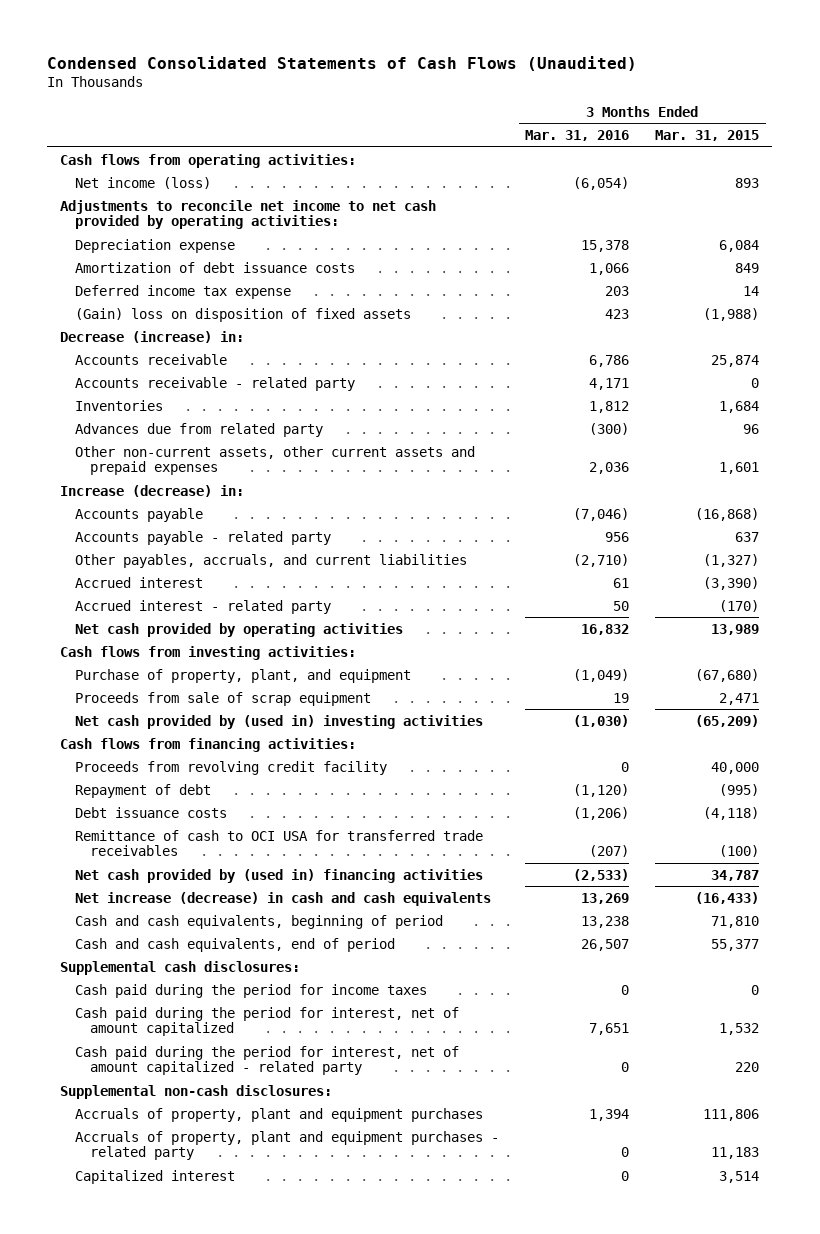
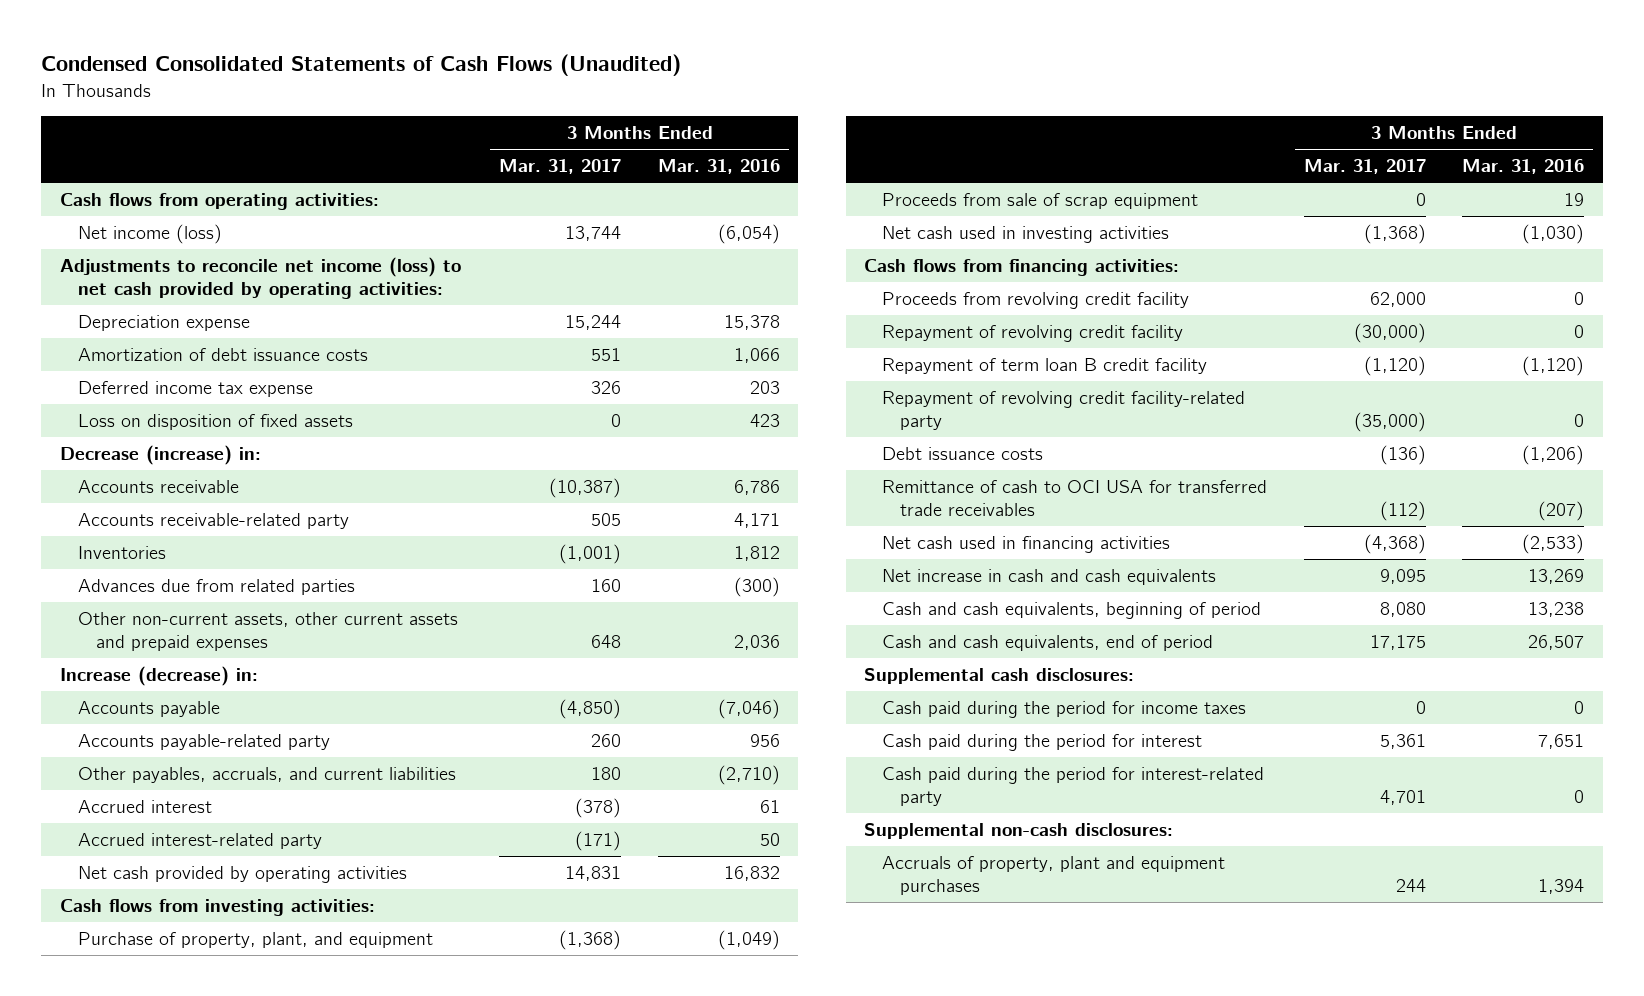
- | 3 Months Ended Mar. 31, 2016 | 3 Months Ended Mar. 31, 2015
+ | 3 Months Ended Mar. 31, 2017 | 3 Months Ended Mar. 31, 2016
- Adjustments to reconcile net income to net cash provided by operating activities:
+ Adjustments to reconcile net income (loss) to net cash provided by operating activities:
- (Gain) loss on disposition of fixed assets | 423 | (1,988)
+ Loss on disposition of fixed assets | 0 | 423
- Accounts receivable - related party | 4,171 | 0
+ Accounts receivable-related party | 505 | 4,171
- Advances due from related party | (300) | 96
+ Advances due from related parties | 160 | (300)
- Accounts payable - related party | 956 | 637
+ Accounts payable-related party | 260 | 956
- Accrued interest - related party | 50 | (170)
+ Accrued interest-related party | (171) | 50
- Net cash provided by (used in) investing activities | (1,030) | (65,209)
+ Net cash used in investing activities | (1,368) | (1,030)
- Repayment of debt | (1,120) | (995)
+ Repayment of revolving credit facility | (30,000) | 0
+ Repayment of term loan B credit facility | (1,120) | (1,120)
+ Repayment of revolving credit facility-related party | (35,000) | 0
- Net cash provided by (used in) financing activities | (2,533) | 34,787
- Net increase (decrease) in cash and cash equivalents | 13,269 | (16,433)
+ Net cash used in financing activities | (4,368) | (2,533)
+ Net increase in cash and cash equivalents | 9,095 | 13,269
- Cash paid during the period for interest, net of amount capitalized | 7,651 | 1,532
- Cash paid during the period for interest, net of amount capitalized - related party | 0 | 220
+ Cash paid during the period for interest | 5,361 | 7,651
+ Cash paid during the period for interest-related party | 4,701 | 0
- Accruals of property, plant and equipment purchases - related party | 0 | 11,183
- Capitalized interest | 0 | 3,514

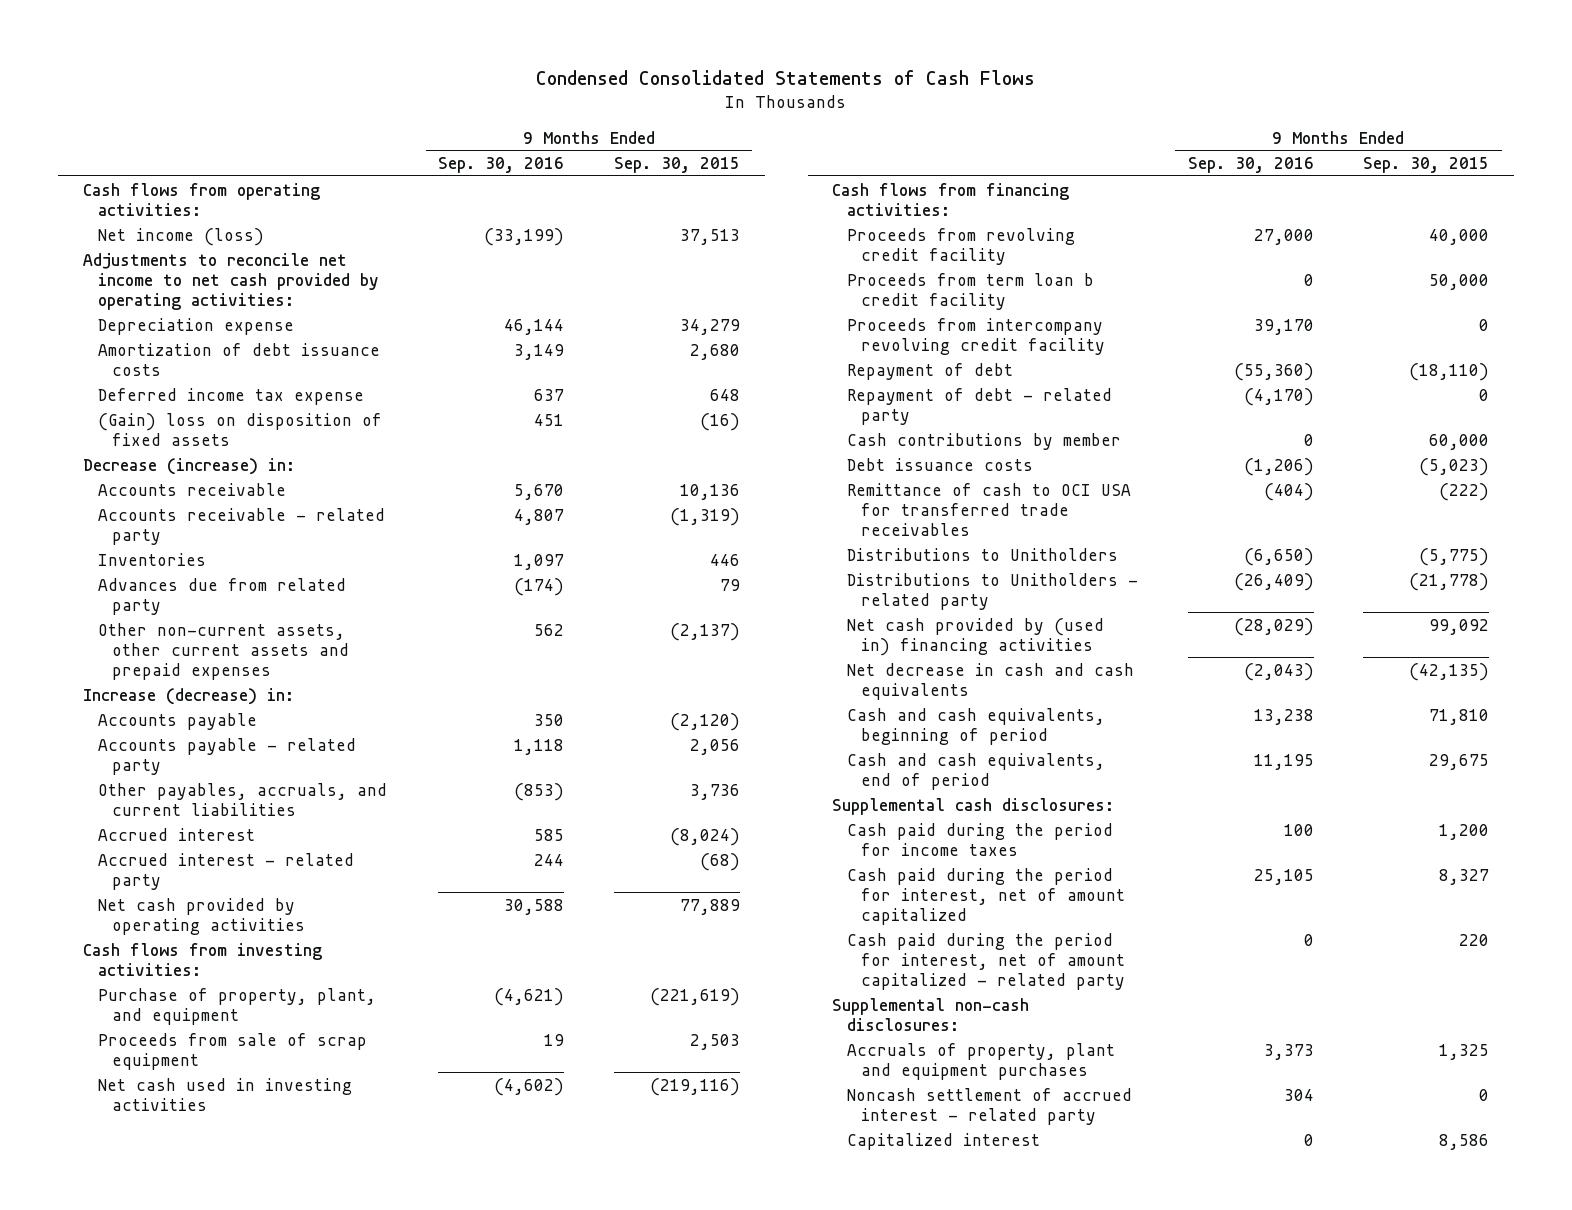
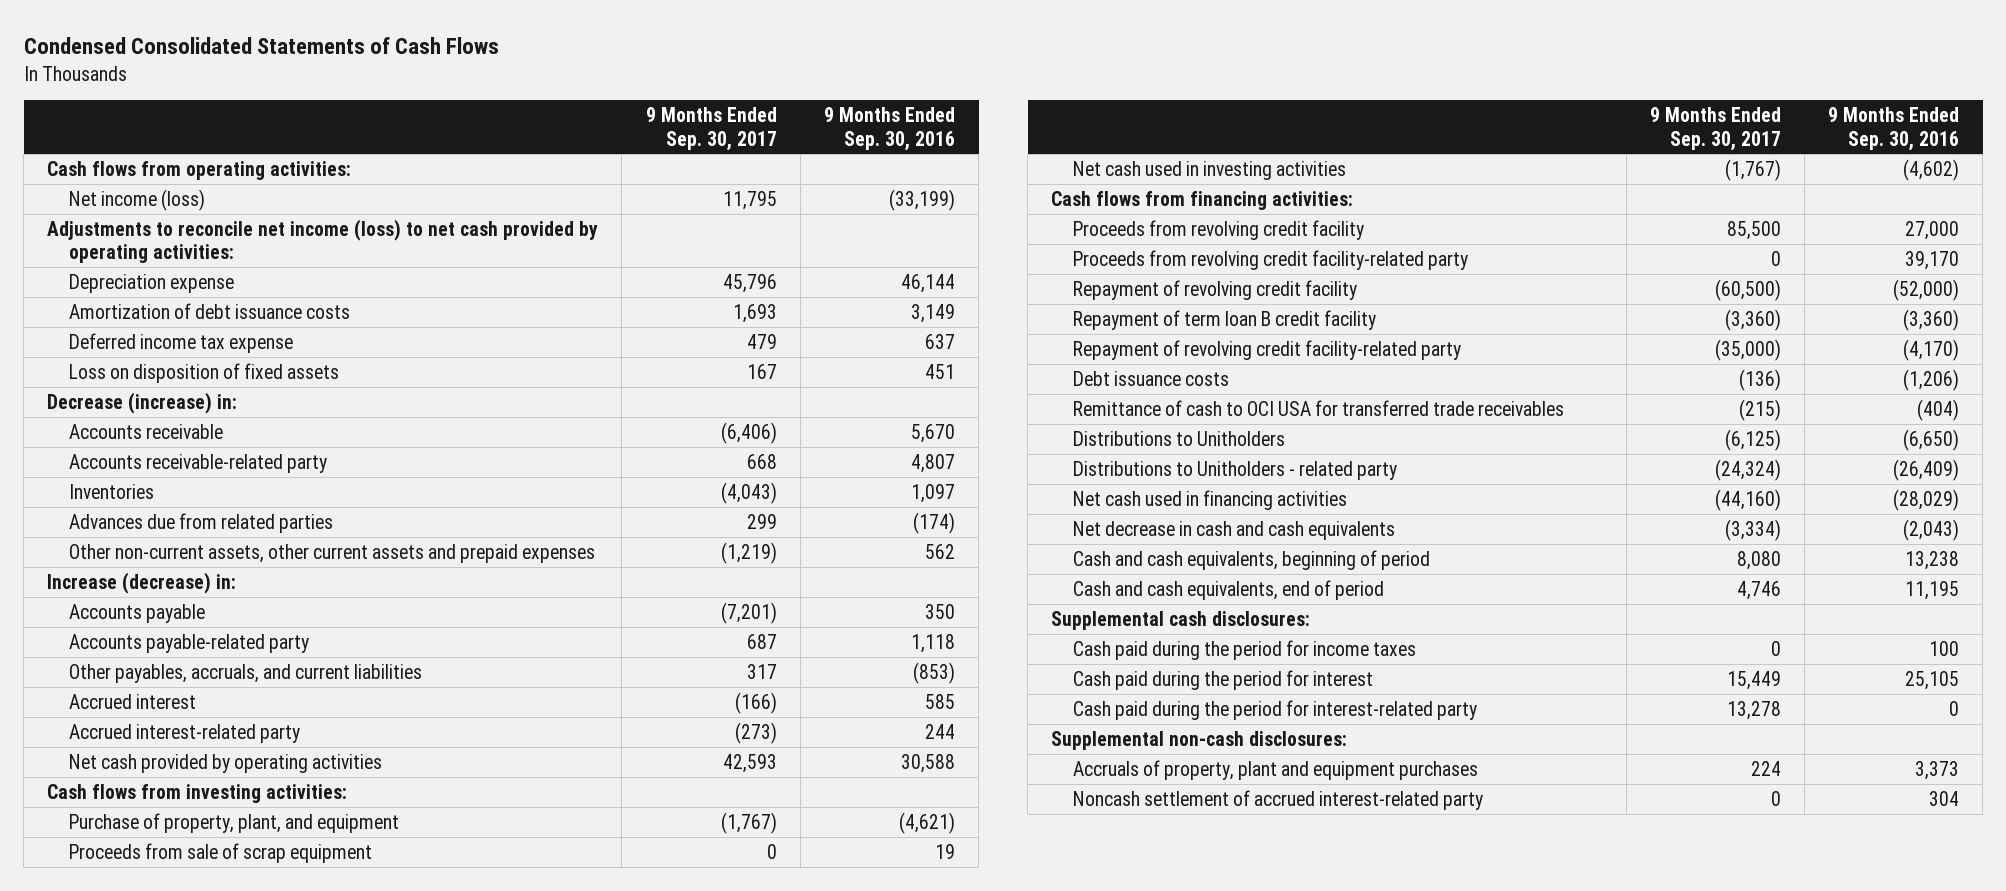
- | 9 Months Ended Sep. 30, 2016 | 9 Months Ended Sep. 30, 2015
+ | 9 Months Ended Sep. 30, 2017 | 9 Months Ended Sep. 30, 2016
- Adjustments to reconcile net income to net cash provided by operating activities:
+ Adjustments to reconcile net income (loss) to net cash provided by operating activities:
- (Gain) loss on disposition of fixed assets | 451 | (16)
+ Loss on disposition of fixed assets | 167 | 451
- Accounts receivable - related party | 4,807 | (1,319)
+ Accounts receivable-related party | 668 | 4,807
- Advances due from related party | (174) | 79
+ Advances due from related parties | 299 | (174)
- Accounts payable - related party | 1,118 | 2,056
+ Accounts payable-related party | 687 | 1,118
- Accrued interest - related party | 244 | (68)
+ Accrued interest-related party | (273) | 244
- Proceeds from term loan b credit facility | 0 | 50,000
- Proceeds from intercompany revolving credit facility | 39,170 | 0
- Repayment of debt | (55,360) | (18,110)
- Repayment of debt - related party | (4,170) | 0
- Cash contributions by member | 0 | 60,000
+ Proceeds from revolving credit facility-related party | 0 | 39,170
+ Repayment of revolving credit facility | (60,500) | (52,000)
+ Repayment of term loan B credit facility | (3,360) | (3,360)
+ Repayment of revolving credit facility-related party | (35,000) | (4,170)
- Net cash provided by (used in) financing activities | (28,029) | 99,092
+ Net cash used in financing activities | (44,160) | (28,029)
- Cash paid during the period for interest, net of amount capitalized | 25,105 | 8,327
- Cash paid during the period for interest, net of amount capitalized - related party | 0 | 220
+ Cash paid during the period for interest | 15,449 | 25,105
+ Cash paid during the period for interest-related party | 13,278 | 0
- Noncash settlement of accrued interest - related party | 304 | 0
- Capitalized interest | 0 | 8,586
+ Noncash settlement of accrued interest-related party | 0 | 304

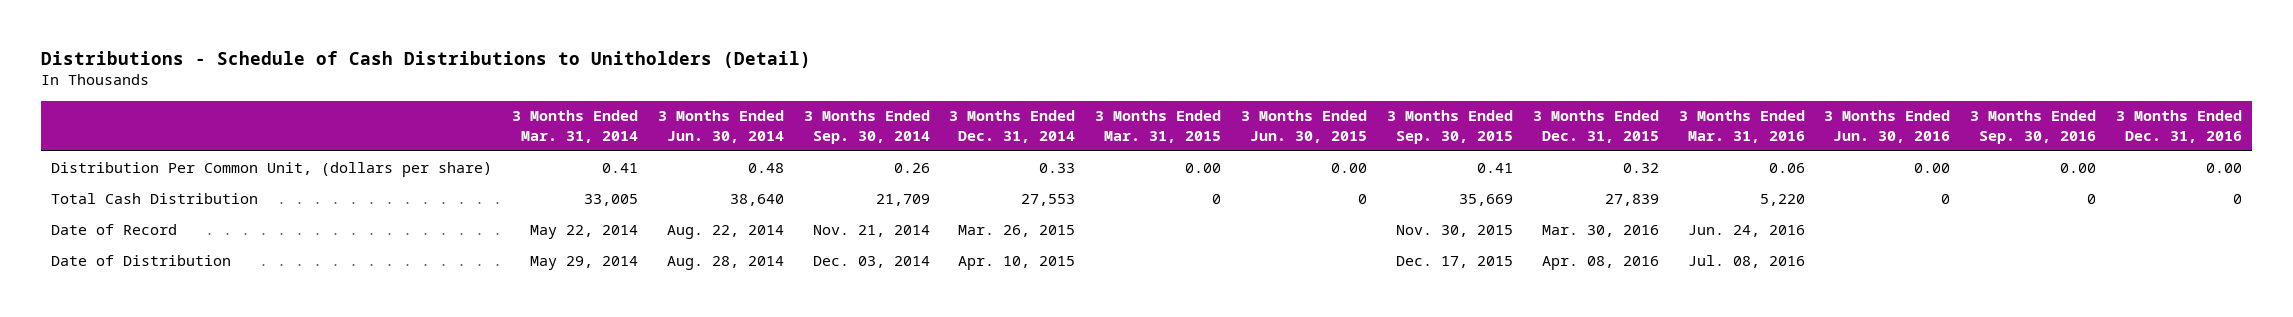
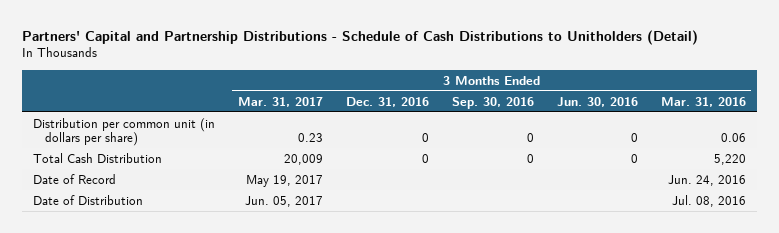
- Distributions - Schedule of Cash Distributions to Unitholders (Detail)
+ Partners' Capital and Partnership Distributions - Schedule of Cash Distributions to Unitholders (Detail)
- | 3 Months Ended Mar. 31, 2014 | 3 Months Ended Jun. 30, 2014 | 3 Months Ended Sep. 30, 2014 | 3 Months Ended Dec. 31, 2014 | 3 Months Ended Mar. 31, 2015 | 3 Months Ended Jun. 30, 2015 | 3 Months Ended Sep. 30, 2015 | 3 Months Ended Dec. 31, 2015 | 3 Months Ended Mar. 31, 2016 | 3 Months Ended Jun. 30, 2016 | 3 Months Ended Sep. 30, 2016 | 3 Months Ended Dec. 31, 2016
+ | 3 Months Ended Mar. 31, 2017 | 3 Months Ended Dec. 31, 2016 | 3 Months Ended Sep. 30, 2016 | 3 Months Ended Jun. 30, 2016 | 3 Months Ended Mar. 31, 2016
- Distribution Per Common Unit, (dollars per share) | 0.41 | 0.48 | 0.26 | 0.33 | 0.00 | 0.00 | 0.41 | 0.32 | 0.06 | 0.00 | 0.00 | 0.00
+ Distribution per common unit (in dollars per share) | 0.23 | 0 | 0 | 0 | 0.06

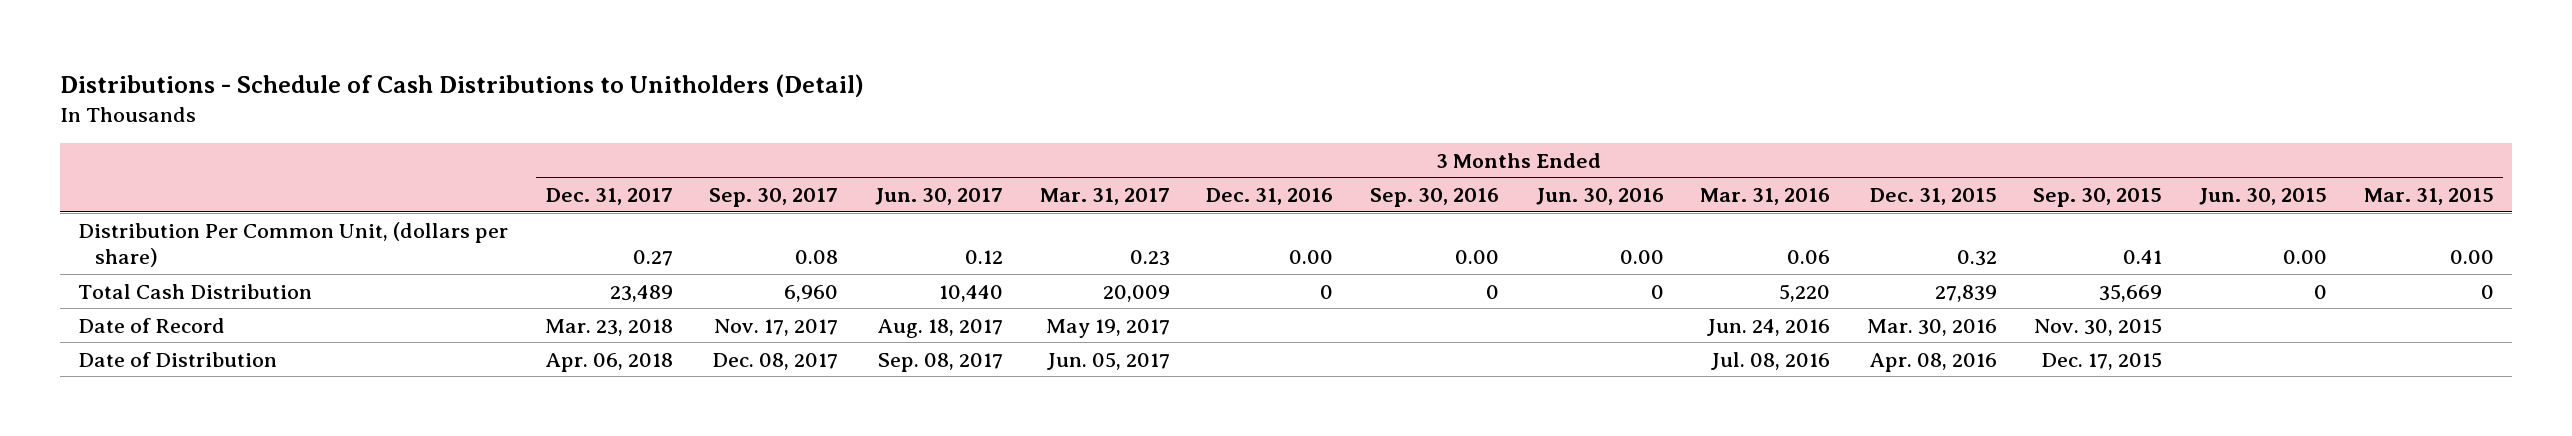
- Partners' Capital and Partnership Distributions - Schedule of Cash Distributions to Unitholders (Detail)
+ Distributions - Schedule of Cash Distributions to Unitholders (Detail)
- | 3 Months Ended Mar. 31, 2017 | 3 Months Ended Dec. 31, 2016 | 3 Months Ended Sep. 30, 2016 | 3 Months Ended Jun. 30, 2016 | 3 Months Ended Mar. 31, 2016
+ | 3 Months Ended Dec. 31, 2017 | 3 Months Ended Sep. 30, 2017 | 3 Months Ended Jun. 30, 2017 | 3 Months Ended Mar. 31, 2017 | 3 Months Ended Dec. 31, 2016 | 3 Months Ended Sep. 30, 2016 | 3 Months Ended Jun. 30, 2016 | 3 Months Ended Mar. 31, 2016 | 3 Months Ended Dec. 31, 2015 | 3 Months Ended Sep. 30, 2015 | 3 Months Ended Jun. 30, 2015 | 3 Months Ended Mar. 31, 2015
- Distribution per common unit (in dollars per share) | 0.23 | 0 | 0 | 0 | 0.06
+ Distribution Per Common Unit, (dollars per share) | 0.27 | 0.08 | 0.12 | 0.23 | 0.00 | 0.00 | 0.00 | 0.06 | 0.32 | 0.41 | 0.00 | 0.00

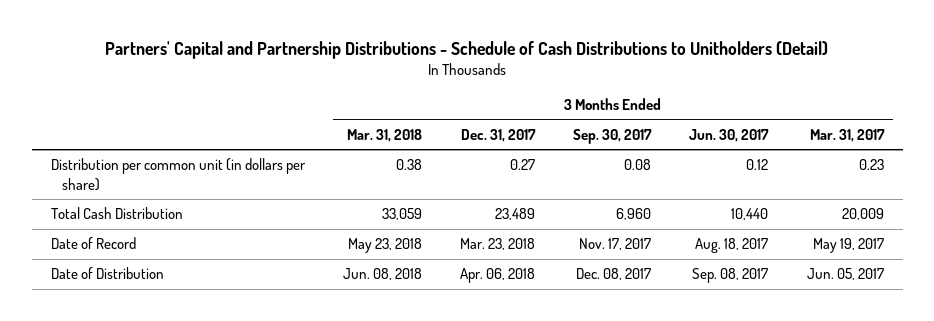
- Distributions - Schedule of Cash Distributions to Unitholders (Detail)
+ Partners' Capital and Partnership Distributions - Schedule of Cash Distributions to Unitholders (Detail)
- | 3 Months Ended Dec. 31, 2017 | 3 Months Ended Sep. 30, 2017 | 3 Months Ended Jun. 30, 2017 | 3 Months Ended Mar. 31, 2017 | 3 Months Ended Dec. 31, 2016 | 3 Months Ended Sep. 30, 2016 | 3 Months Ended Jun. 30, 2016 | 3 Months Ended Mar. 31, 2016 | 3 Months Ended Dec. 31, 2015 | 3 Months Ended Sep. 30, 2015 | 3 Months Ended Jun. 30, 2015 | 3 Months Ended Mar. 31, 2015
+ | 3 Months Ended Mar. 31, 2018 | 3 Months Ended Dec. 31, 2017 | 3 Months Ended Sep. 30, 2017 | 3 Months Ended Jun. 30, 2017 | 3 Months Ended Mar. 31, 2017
- Distribution Per Common Unit, (dollars per share) | 0.27 | 0.08 | 0.12 | 0.23 | 0.00 | 0.00 | 0.00 | 0.06 | 0.32 | 0.41 | 0.00 | 0.00
+ Distribution per common unit (in dollars per share) | 0.38 | 0.27 | 0.08 | 0.12 | 0.23

